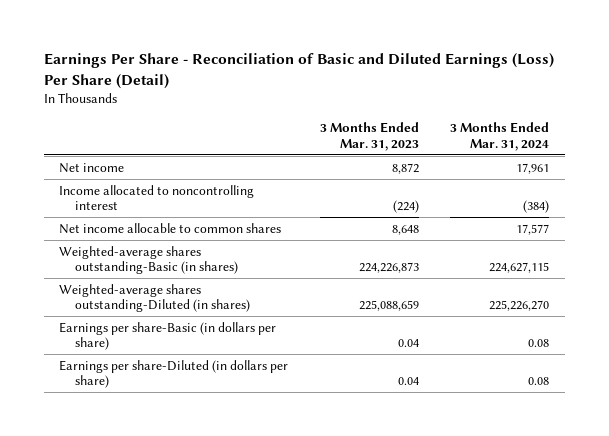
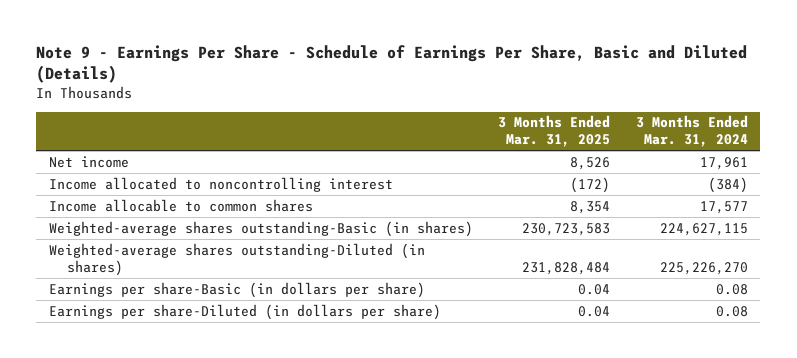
- Earnings Per Share - Reconciliation of Basic and Diluted Earnings (Loss) Per Share (Detail)
+ Note 9 - Earnings Per Share - Schedule of Earnings Per Share, Basic and Diluted (Details)
- | 3 Months Ended Mar. 31, 2023 | 3 Months Ended Mar. 31, 2024
+ | 3 Months Ended Mar. 31, 2025 | 3 Months Ended Mar. 31, 2024
- Net income allocable to common shares | 8,648 | 17,577
+ Income allocable to common shares | 8,354 | 17,577

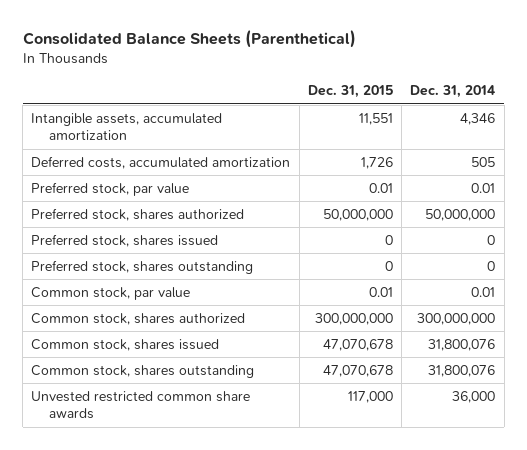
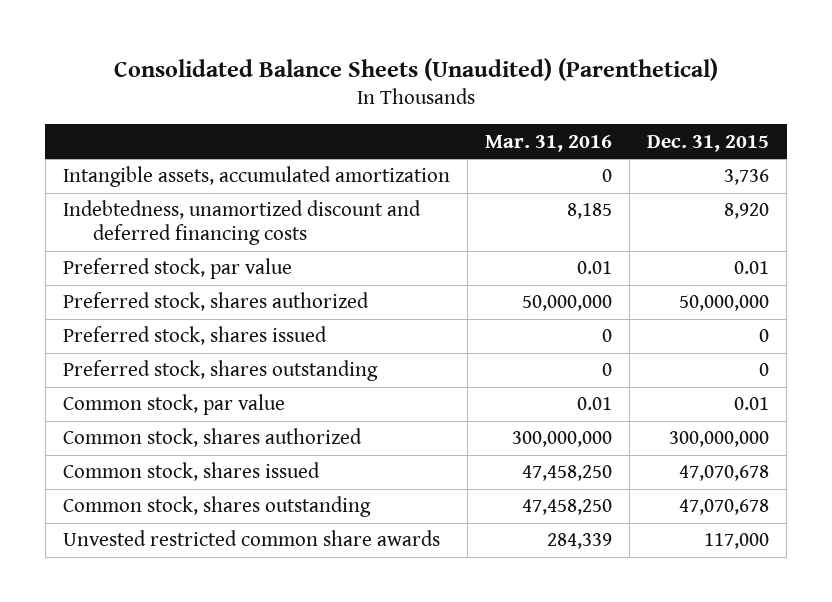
- Consolidated Balance Sheets (Parenthetical)
+ Consolidated Balance Sheets (Unaudited) (Parenthetical)
- | Dec. 31, 2015 | Dec. 31, 2014
+ | Mar. 31, 2016 | Dec. 31, 2015
- Intangible assets, accumulated amortization | 11,551 | 4,346
- Deferred costs, accumulated amortization | 1,726 | 505
+ Intangible assets, accumulated amortization | 0 | 3,736
+ Indebtedness, unamortized discount and deferred financing costs | 8,185 | 8,920

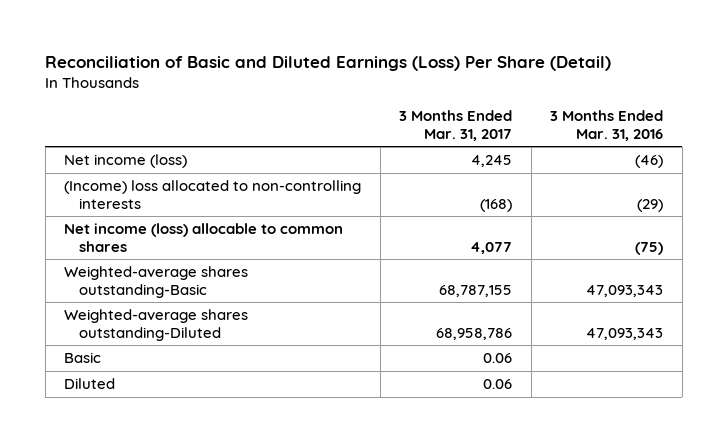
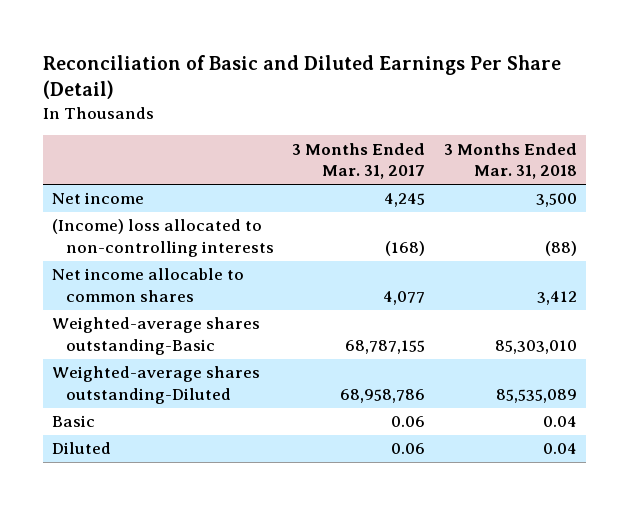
- Reconciliation of Basic and Diluted Earnings (Loss) Per Share (Detail)
+ Reconciliation of Basic and Diluted Earnings Per Share (Detail)
- | 3 Months Ended Mar. 31, 2017 | 3 Months Ended Mar. 31, 2016
+ | 3 Months Ended Mar. 31, 2017 | 3 Months Ended Mar. 31, 2018
- Net income (loss) | 4,245 | (46)
+ Net income | 4,245 | 3,500
- Net income (loss) allocable to common shares | 4,077 | (75)
+ Net income allocable to common shares | 4,077 | 3,412

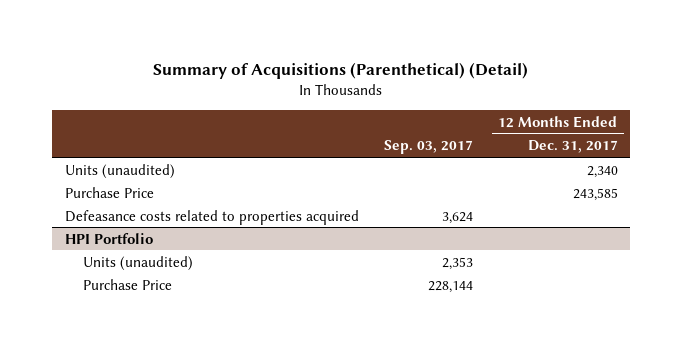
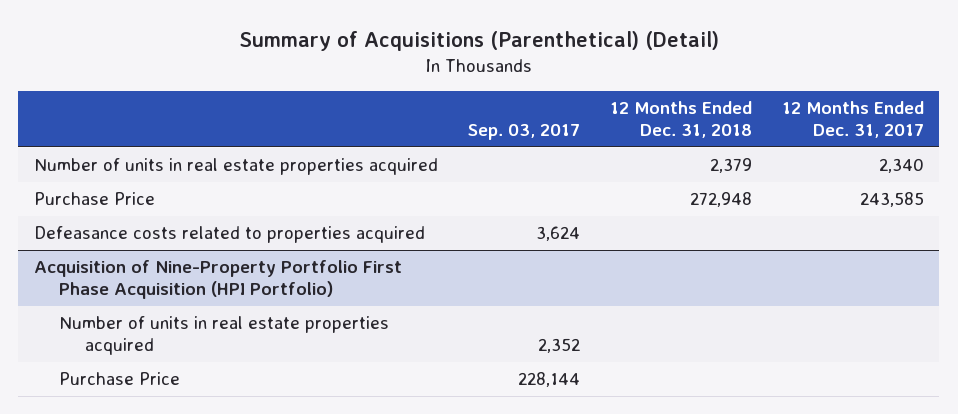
- | Sep. 03, 2017 | 12 Months Ended Dec. 31, 2017
+ | Sep. 03, 2017 | 12 Months Ended Dec. 31, 2018 | 12 Months Ended Dec. 31, 2017
- Units (unaudited) | | 2,340
+ Number of units in real estate properties acquired | | 2,379 | 2,340
- HPI Portfolio
- Units (unaudited) | 2,353 |
+ Acquisition of Nine-Property Portfolio First Phase Acquisition (HPI Portfolio)
+ Number of units in real estate properties acquired | 2,352 | |

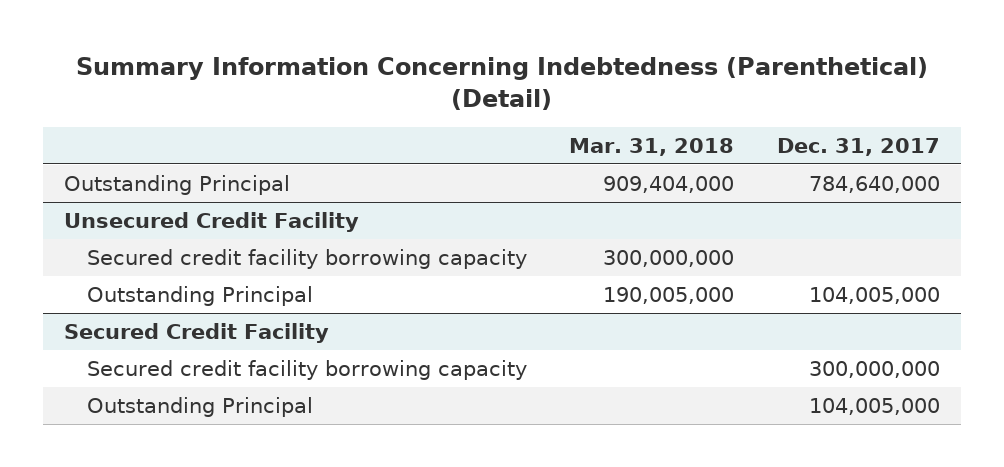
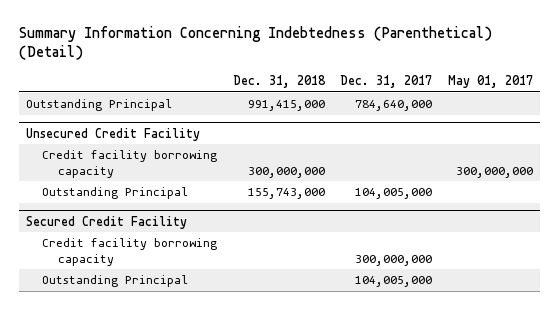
- | Mar. 31, 2018 | Dec. 31, 2017
+ | Dec. 31, 2018 | Dec. 31, 2017 | May 01, 2017
@ Unsecured Credit Facility
- Secured credit facility borrowing capacity | 300,000,000 |
+ Credit facility borrowing capacity | 300,000,000 | | 300,000,000
@ Secured Credit Facility
- Secured credit facility borrowing capacity | | 300,000,000
+ Credit facility borrowing capacity | | 300,000,000 |

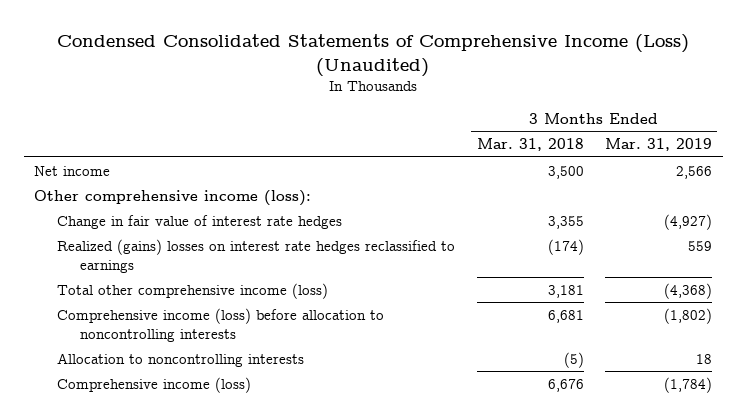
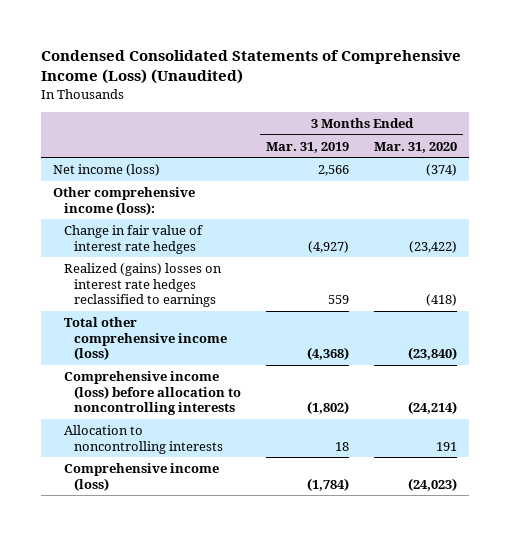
- | 3 Months Ended Mar. 31, 2018 | 3 Months Ended Mar. 31, 2019
+ | 3 Months Ended Mar. 31, 2019 | 3 Months Ended Mar. 31, 2020
- Net income | 3,500 | 2,566
+ Net income (loss) | 2,566 | (374)

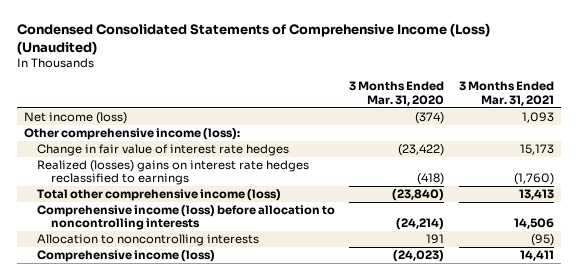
- | 3 Months Ended Mar. 31, 2019 | 3 Months Ended Mar. 31, 2020
+ | 3 Months Ended Mar. 31, 2020 | 3 Months Ended Mar. 31, 2021
- Realized (gains) losses on interest rate hedges reclassified to earnings | 559 | (418)
+ Realized (losses) gains on interest rate hedges reclassified to earnings | (418) | (1,760)

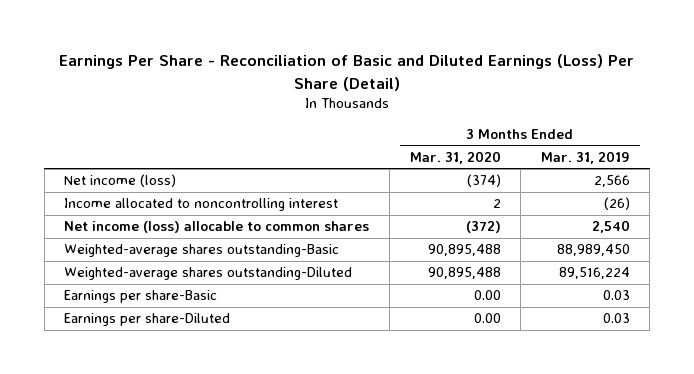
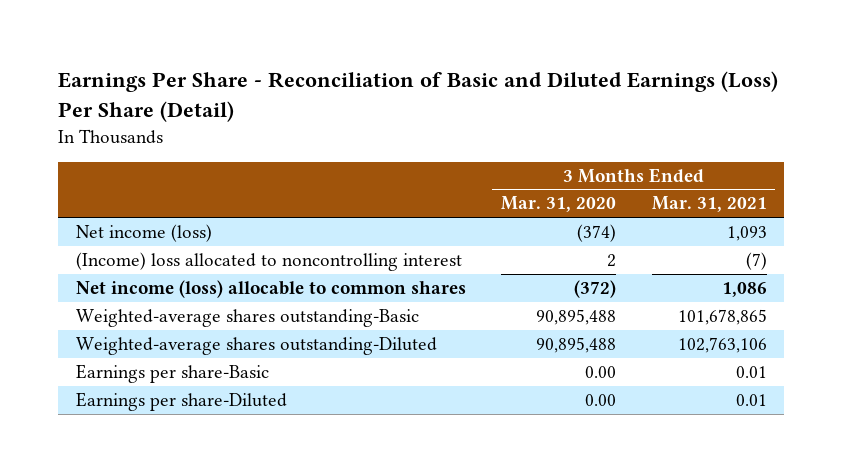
- | 3 Months Ended Mar. 31, 2020 | 3 Months Ended Mar. 31, 2019
+ | 3 Months Ended Mar. 31, 2020 | 3 Months Ended Mar. 31, 2021
- Income allocated to noncontrolling interest | 2 | (26)
+ (Income) loss allocated to noncontrolling interest | 2 | (7)

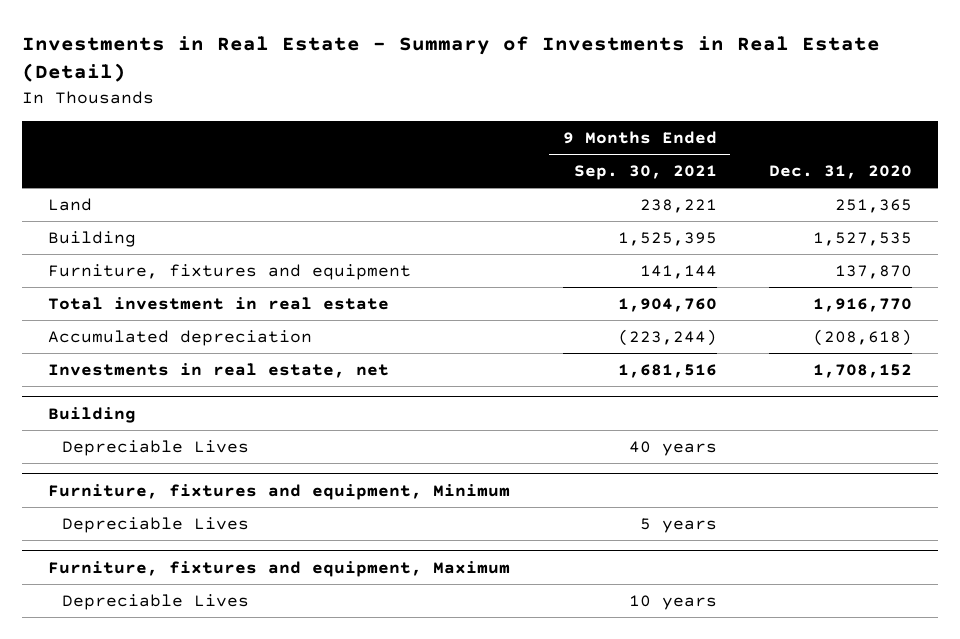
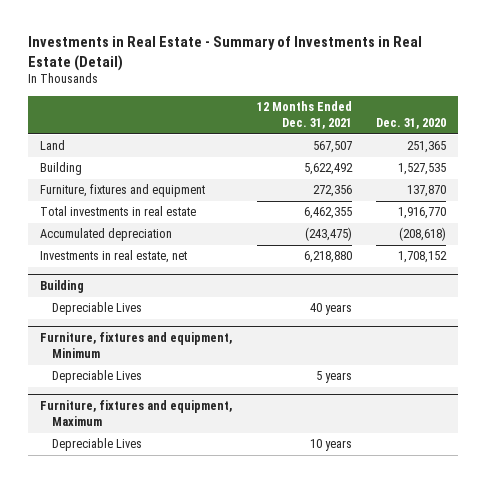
- | 9 Months Ended Sep. 30, 2021 | Dec. 31, 2020
+ | 12 Months Ended Dec. 31, 2021 | Dec. 31, 2020
- Total investment in real estate | 1,904,760 | 1,916,770
+ Total investments in real estate | 6,462,355 | 1,916,770

